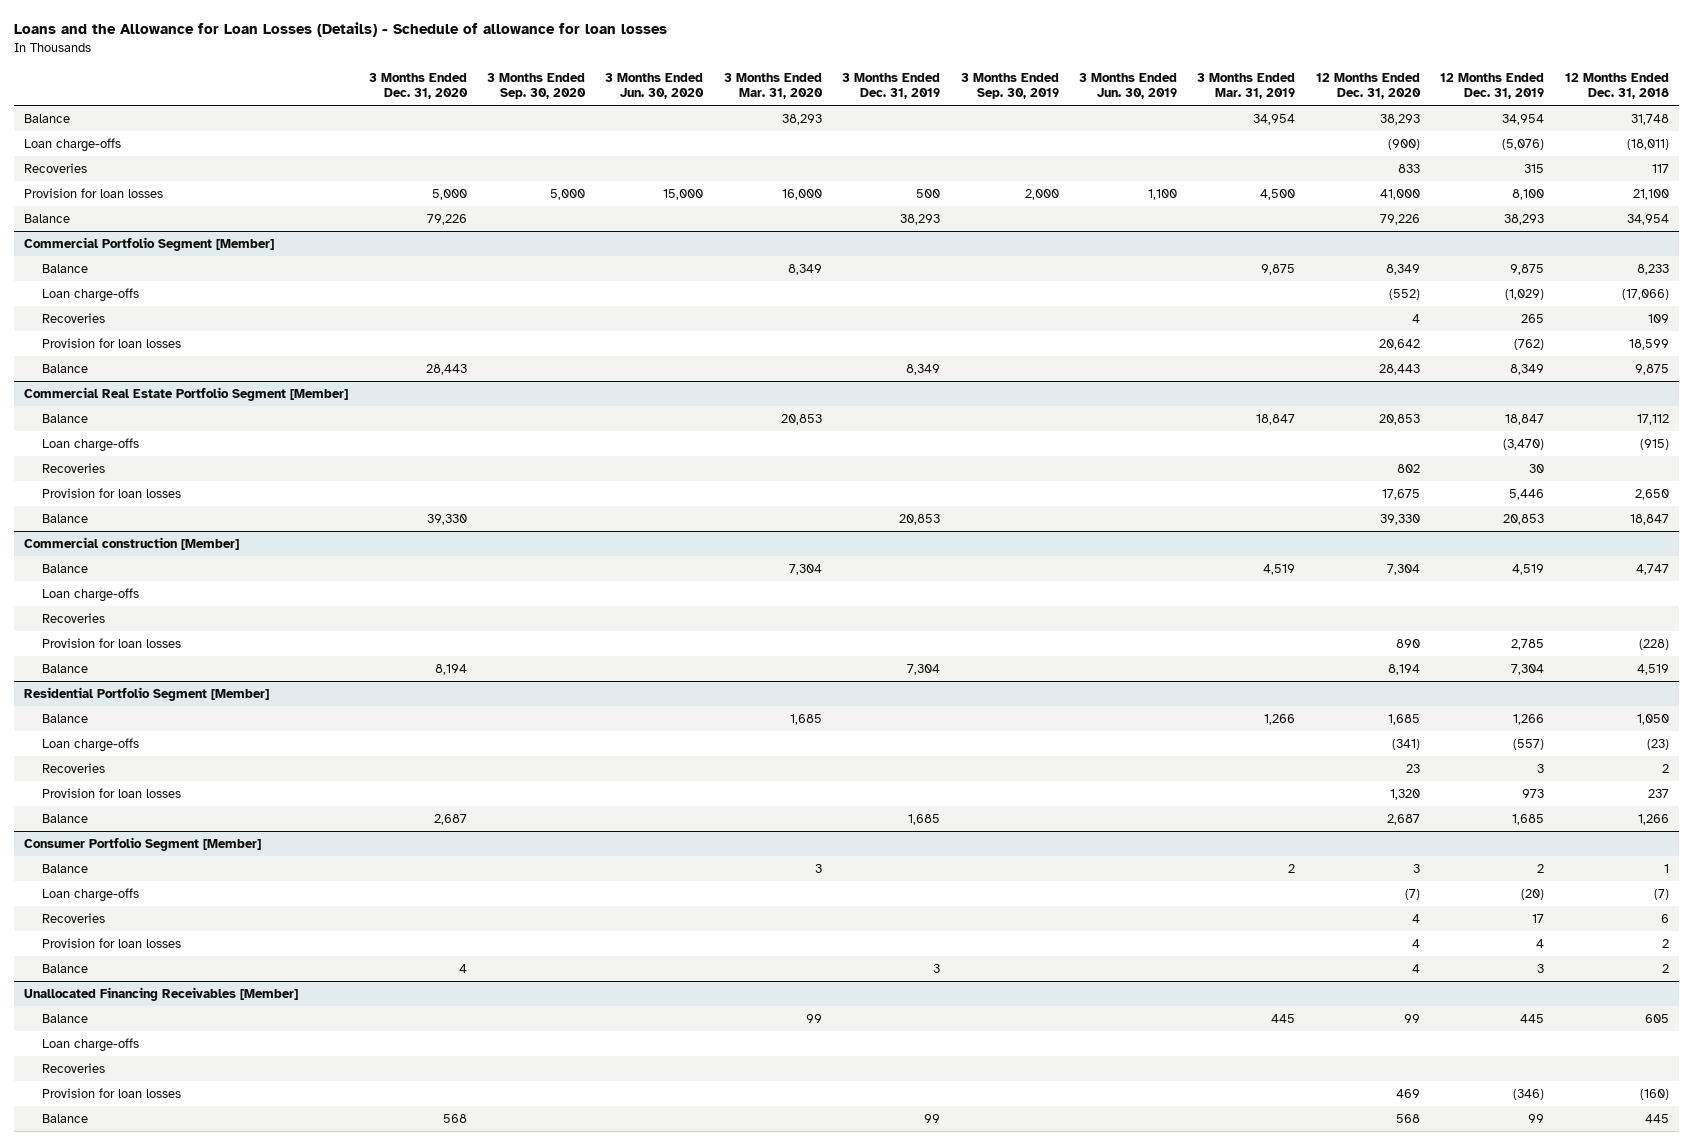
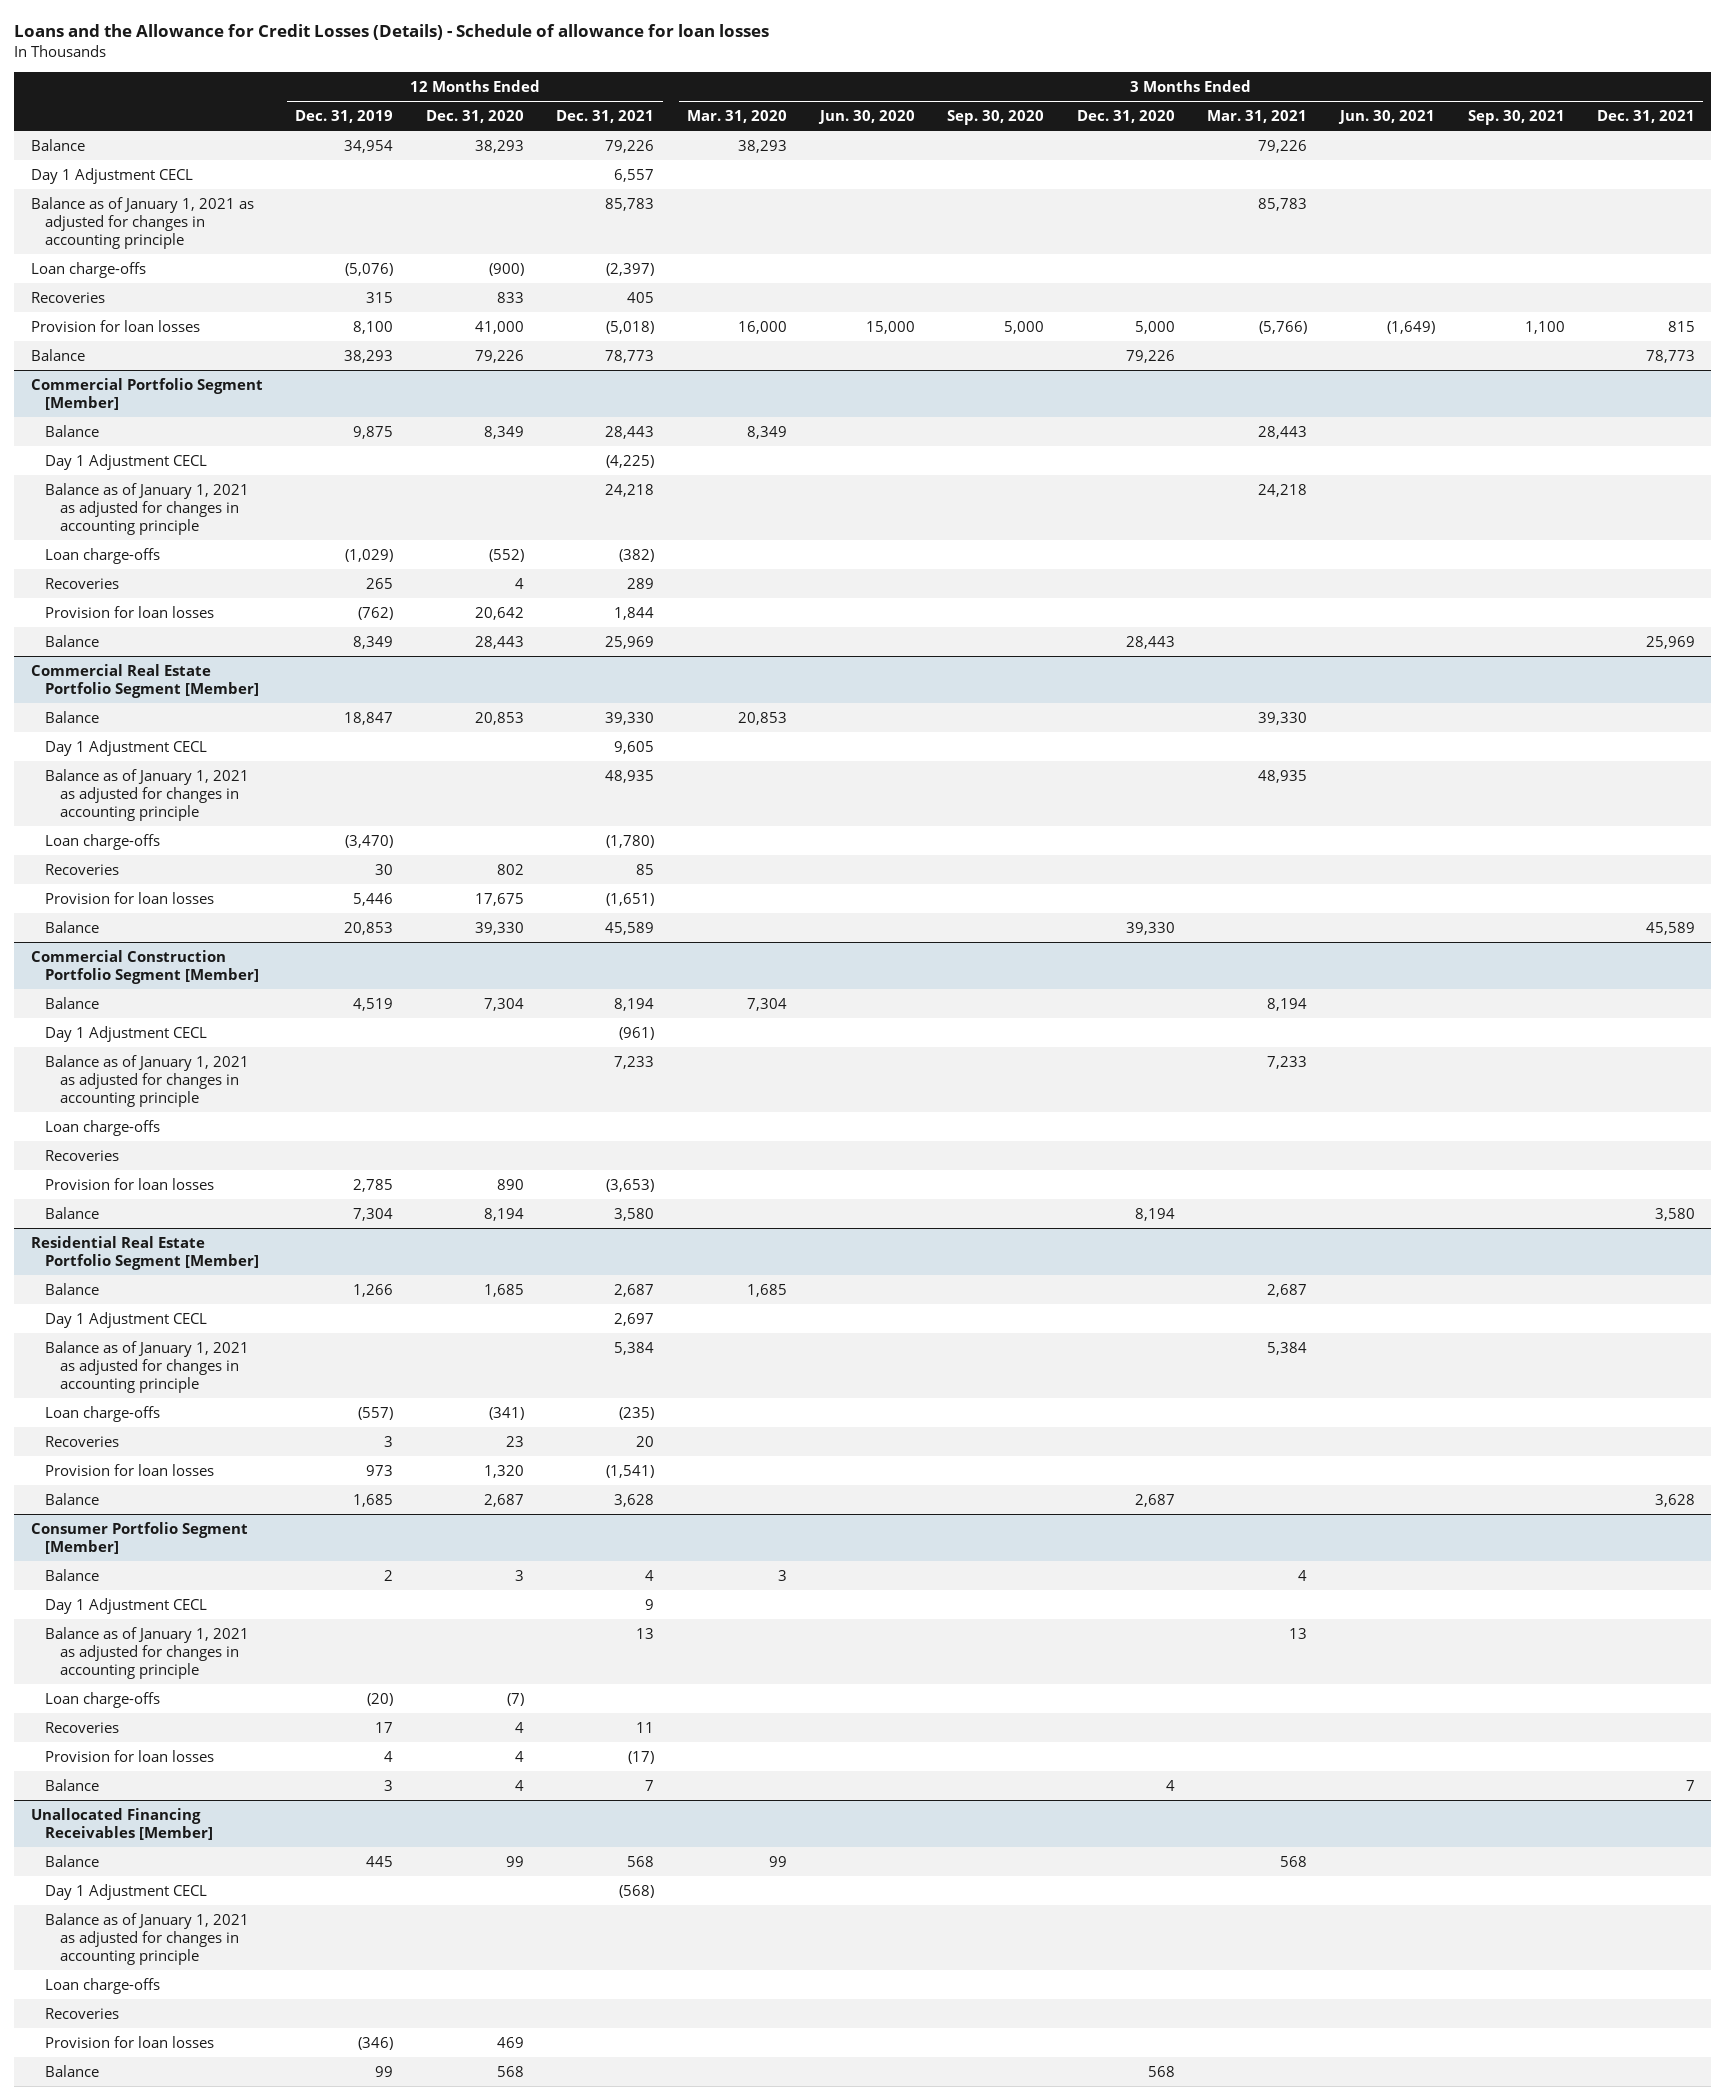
- Loans and the Allowance for Loan Losses (Details) - Schedule of allowance for loan losses
+ Loans and the Allowance for Credit Losses (Details) - Schedule of allowance for loan losses
- | 3 Months Ended Dec. 31, 2020 | 3 Months Ended Sep. 30, 2020 | 3 Months Ended Jun. 30, 2020 | 3 Months Ended Mar. 31, 2020 | 3 Months Ended Dec. 31, 2019 | 3 Months Ended Sep. 30, 2019 | 3 Months Ended Jun. 30, 2019 | 3 Months Ended Mar. 31, 2019 | 12 Months Ended Dec. 31, 2020 | 12 Months Ended Dec. 31, 2019 | 12 Months Ended Dec. 31, 2018
+ | 12 Months Ended Dec. 31, 2019 | 12 Months Ended Dec. 31, 2020 | 12 Months Ended Dec. 31, 2021 | 3 Months Ended Mar. 31, 2020 | 3 Months Ended Jun. 30, 2020 | 3 Months Ended Sep. 30, 2020 | 3 Months Ended Dec. 31, 2020 | 3 Months Ended Mar. 31, 2021 | 3 Months Ended Jun. 30, 2021 | 3 Months Ended Sep. 30, 2021 | 3 Months Ended Dec. 31, 2021
+ Day 1 Adjustment CECL | | | 6,557 | | | | | | | |
+ Balance as of January 1, 2021 as adjusted for changes in accounting principle | | | 85,783 | | | | | 85,783 | | |
@ Commercial Portfolio Segment [Member]
+ Day 1 Adjustment CECL | | | (4,225) | | | | | | | |
+ Balance as of January 1, 2021 as adjusted for changes in accounting principle | | | 24,218 | | | | | 24,218 | | |
@ Commercial Real Estate Portfolio Segment [Member]
+ Day 1 Adjustment CECL | | | 9,605 | | | | | | | |
+ Balance as of January 1, 2021 as adjusted for changes in accounting principle | | | 48,935 | | | | | 48,935 | | |
- Commercial construction [Member]
+ Commercial Construction Portfolio Segment [Member]
+ Day 1 Adjustment CECL | | | (961) | | | | | | | |
+ Balance as of January 1, 2021 as adjusted for changes in accounting principle | | | 7,233 | | | | | 7,233 | | |
- Residential Portfolio Segment [Member]
+ Residential Real Estate Portfolio Segment [Member]
+ Day 1 Adjustment CECL | | | 2,697 | | | | | | | |
+ Balance as of January 1, 2021 as adjusted for changes in accounting principle | | | 5,384 | | | | | 5,384 | | |
@ Consumer Portfolio Segment [Member]
+ Day 1 Adjustment CECL | | | 9 | | | | | | | |
+ Balance as of January 1, 2021 as adjusted for changes in accounting principle | | | 13 | | | | | 13 | | |
@ Unallocated Financing Receivables [Member]
+ Day 1 Adjustment CECL | | | (568) | | | | | | | |
+ Balance as of January 1, 2021 as adjusted for changes in accounting principle

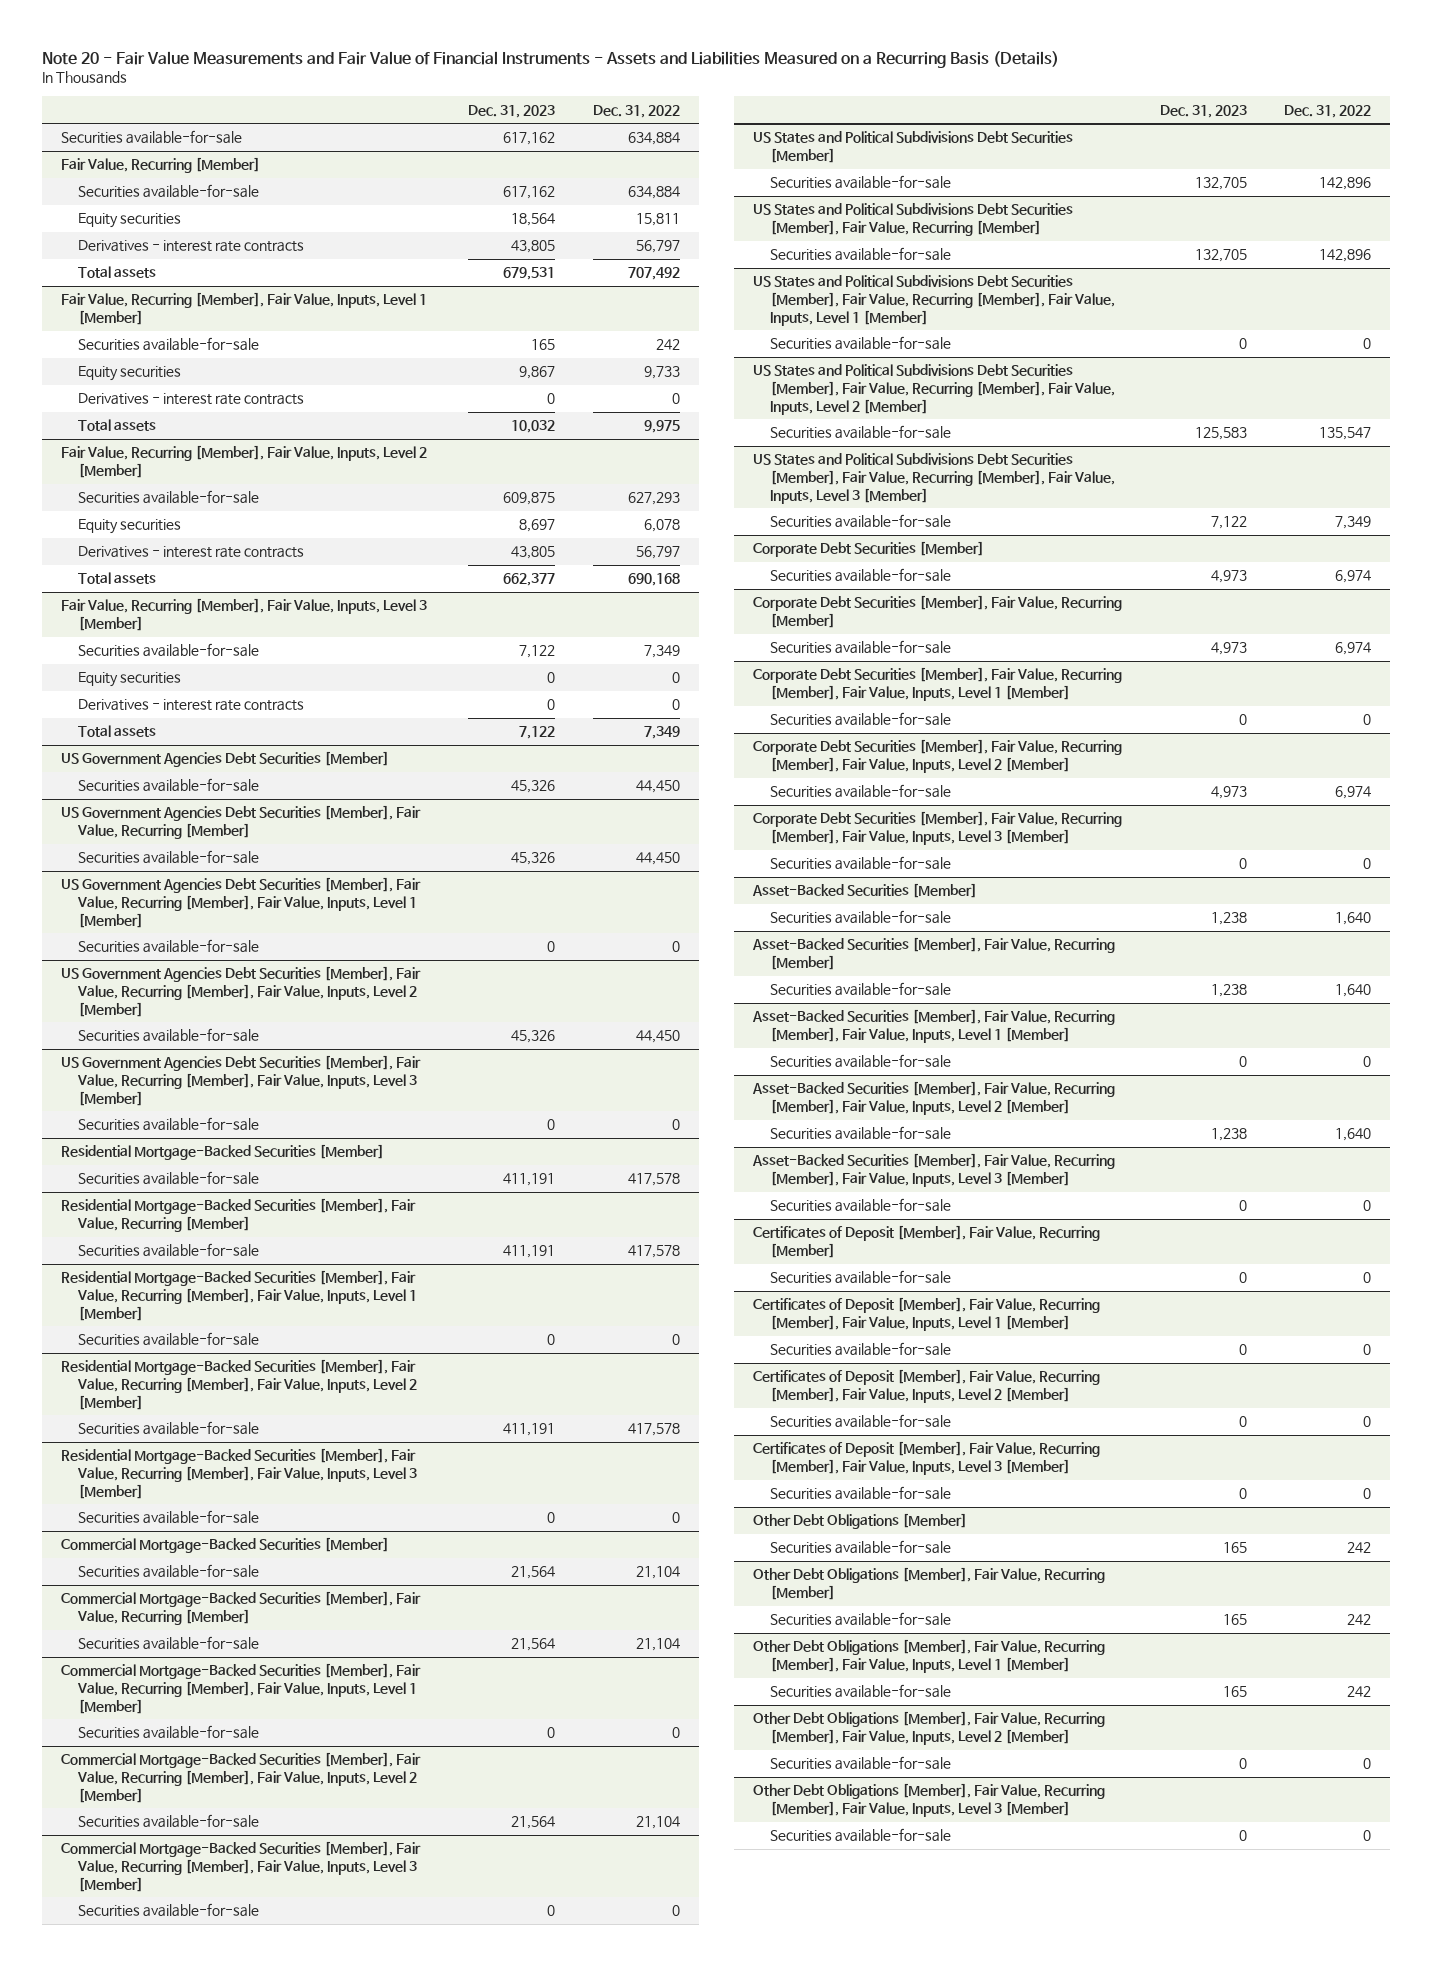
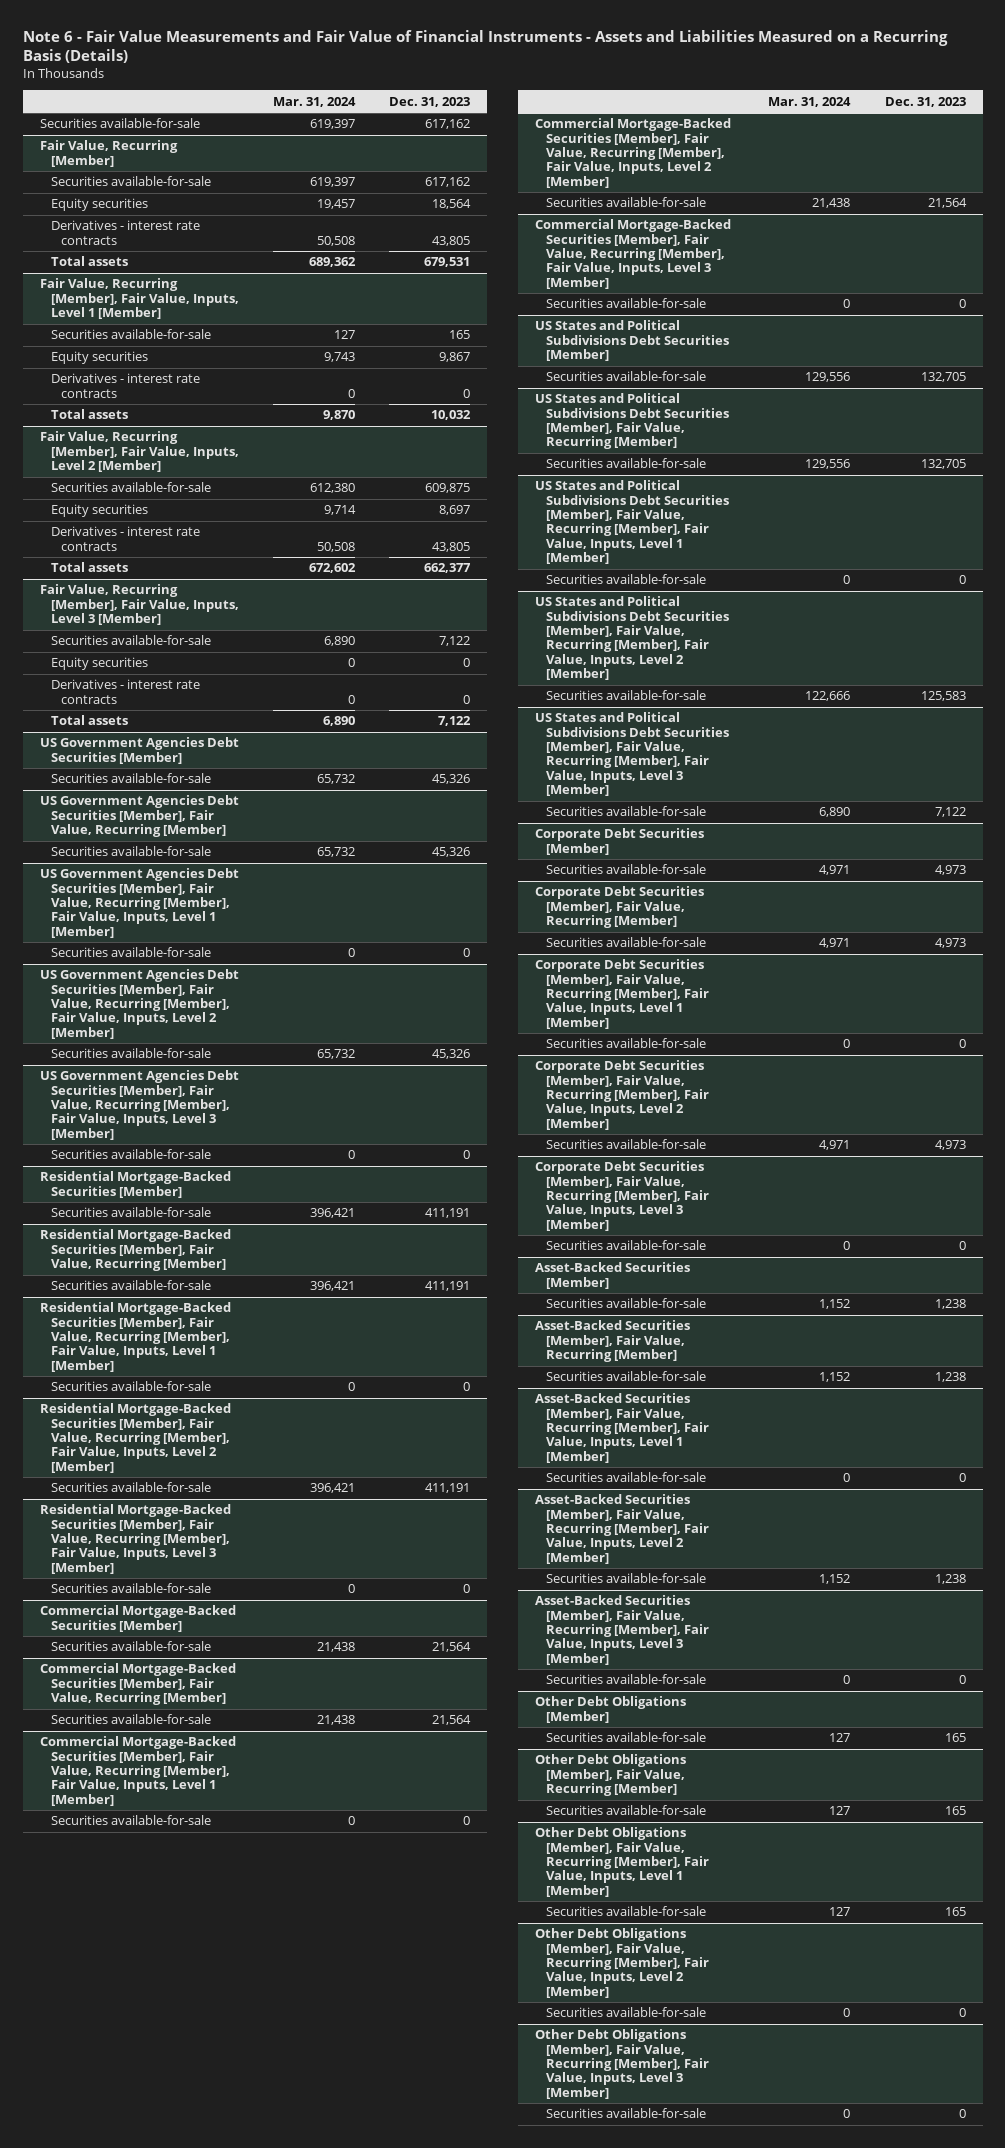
- Note 20 - Fair Value Measurements and Fair Value of Financial Instruments - Assets and Liabilities Measured on a Recurring Basis (Details)
+ Note 6 - Fair Value Measurements and Fair Value of Financial Instruments - Assets and Liabilities Measured on a Recurring Basis (Details)
- | Dec. 31, 2023 | Dec. 31, 2022
+ | Mar. 31, 2024 | Dec. 31, 2023
- Certificates of Deposit [Member], Fair Value, Recurring [Member]
- Securities available-for-sale | 0 | 0
- Certificates of Deposit [Member], Fair Value, Recurring [Member], Fair Value, Inputs, Level 1 [Member]
- Securities available-for-sale | 0 | 0
- Certificates of Deposit [Member], Fair Value, Recurring [Member], Fair Value, Inputs, Level 2 [Member]
- Securities available-for-sale | 0 | 0
- Certificates of Deposit [Member], Fair Value, Recurring [Member], Fair Value, Inputs, Level 3 [Member]
- Securities available-for-sale | 0 | 0

